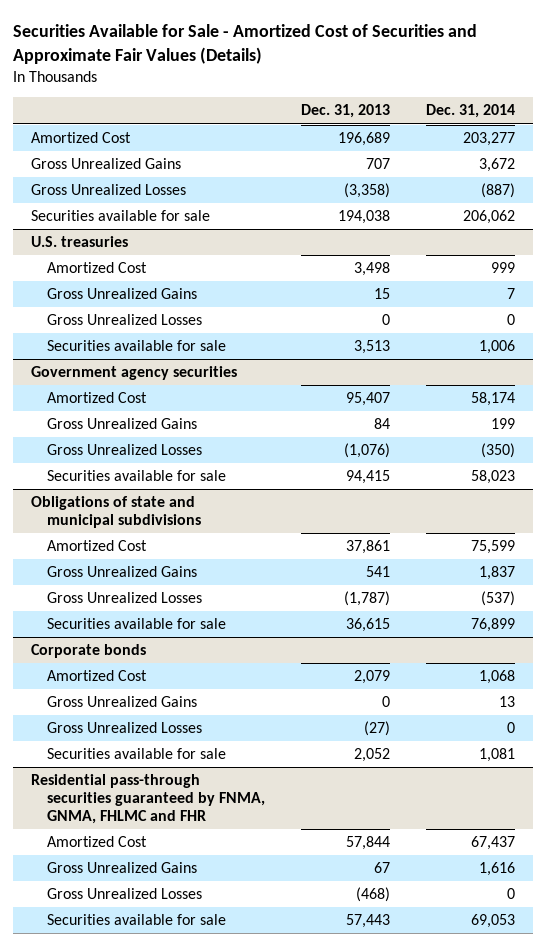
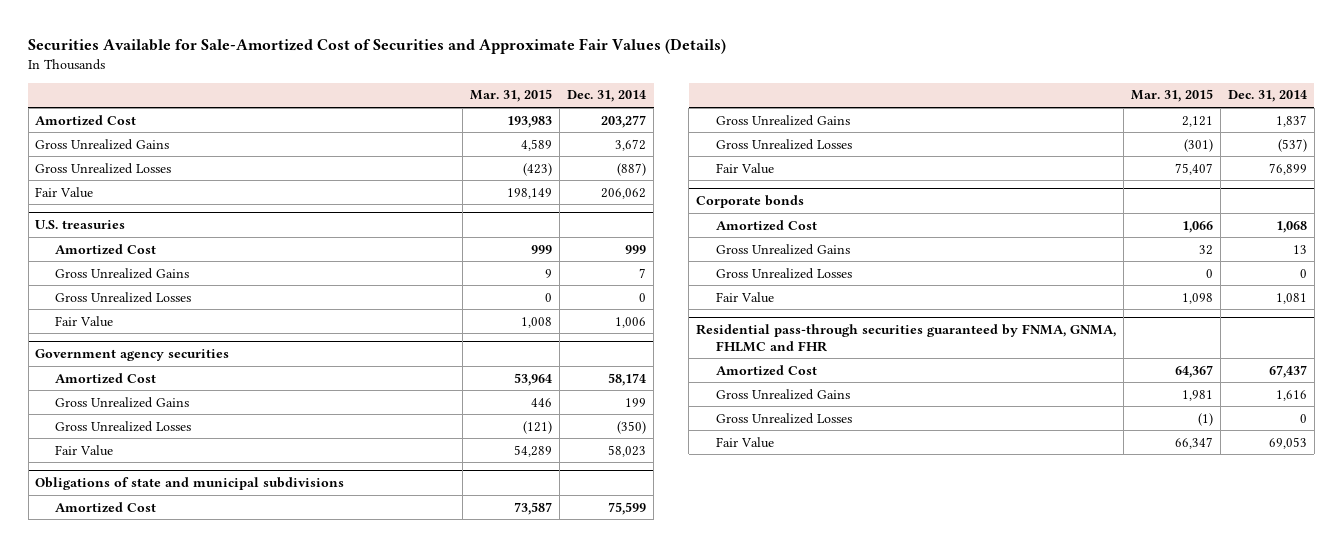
- Securities Available for Sale - Amortized Cost of Securities and Approximate Fair Values (Details)
+ Securities Available for Sale-Amortized Cost of Securities and Approximate Fair Values (Details)
- | Dec. 31, 2013 | Dec. 31, 2014
+ | Mar. 31, 2015 | Dec. 31, 2014
- Securities available for sale | 194,038 | 206,062
+ Fair Value | 198,149 | 206,062
@ U.S. treasuries
- Securities available for sale | 3,513 | 1,006
+ Fair Value | 1,008 | 1,006
@ Government agency securities
- Securities available for sale | 94,415 | 58,023
+ Fair Value | 54,289 | 58,023
@ Obligations of state and municipal subdivisions
- Securities available for sale | 36,615 | 76,899
+ Fair Value | 75,407 | 76,899
@ Corporate bonds
- Securities available for sale | 2,052 | 1,081
+ Fair Value | 1,098 | 1,081
@ Residential pass-through securities guaranteed by FNMA, GNMA, FHLMC and FHR
- Securities available for sale | 57,443 | 69,053
+ Fair Value | 66,347 | 69,053

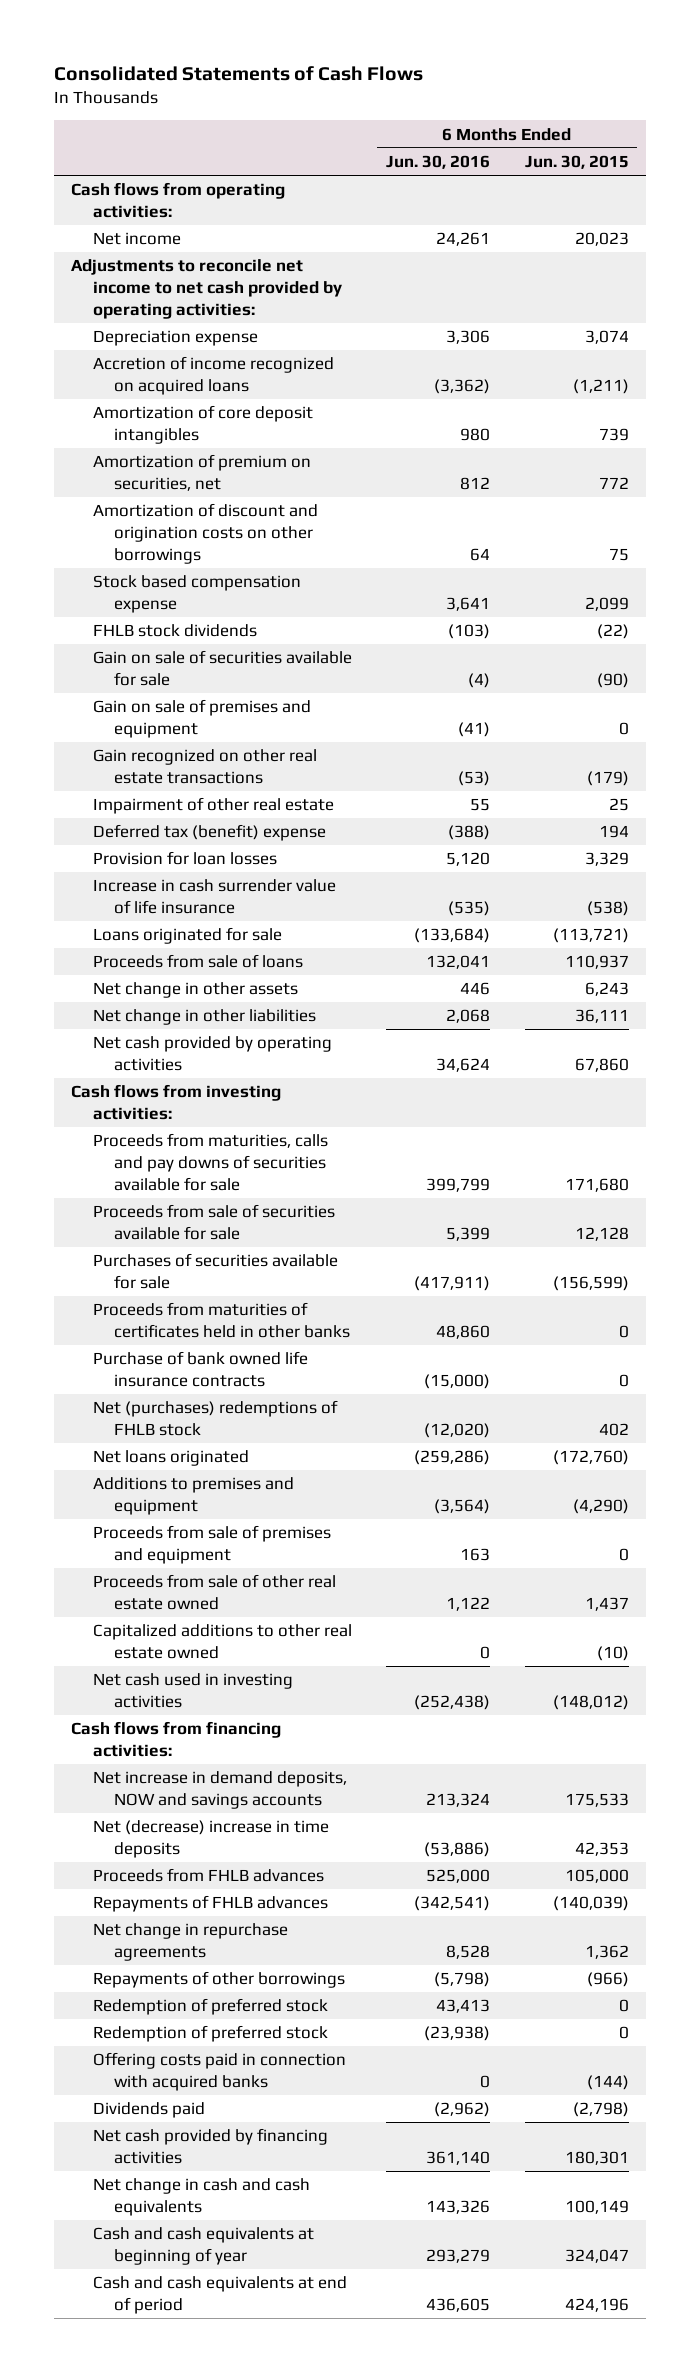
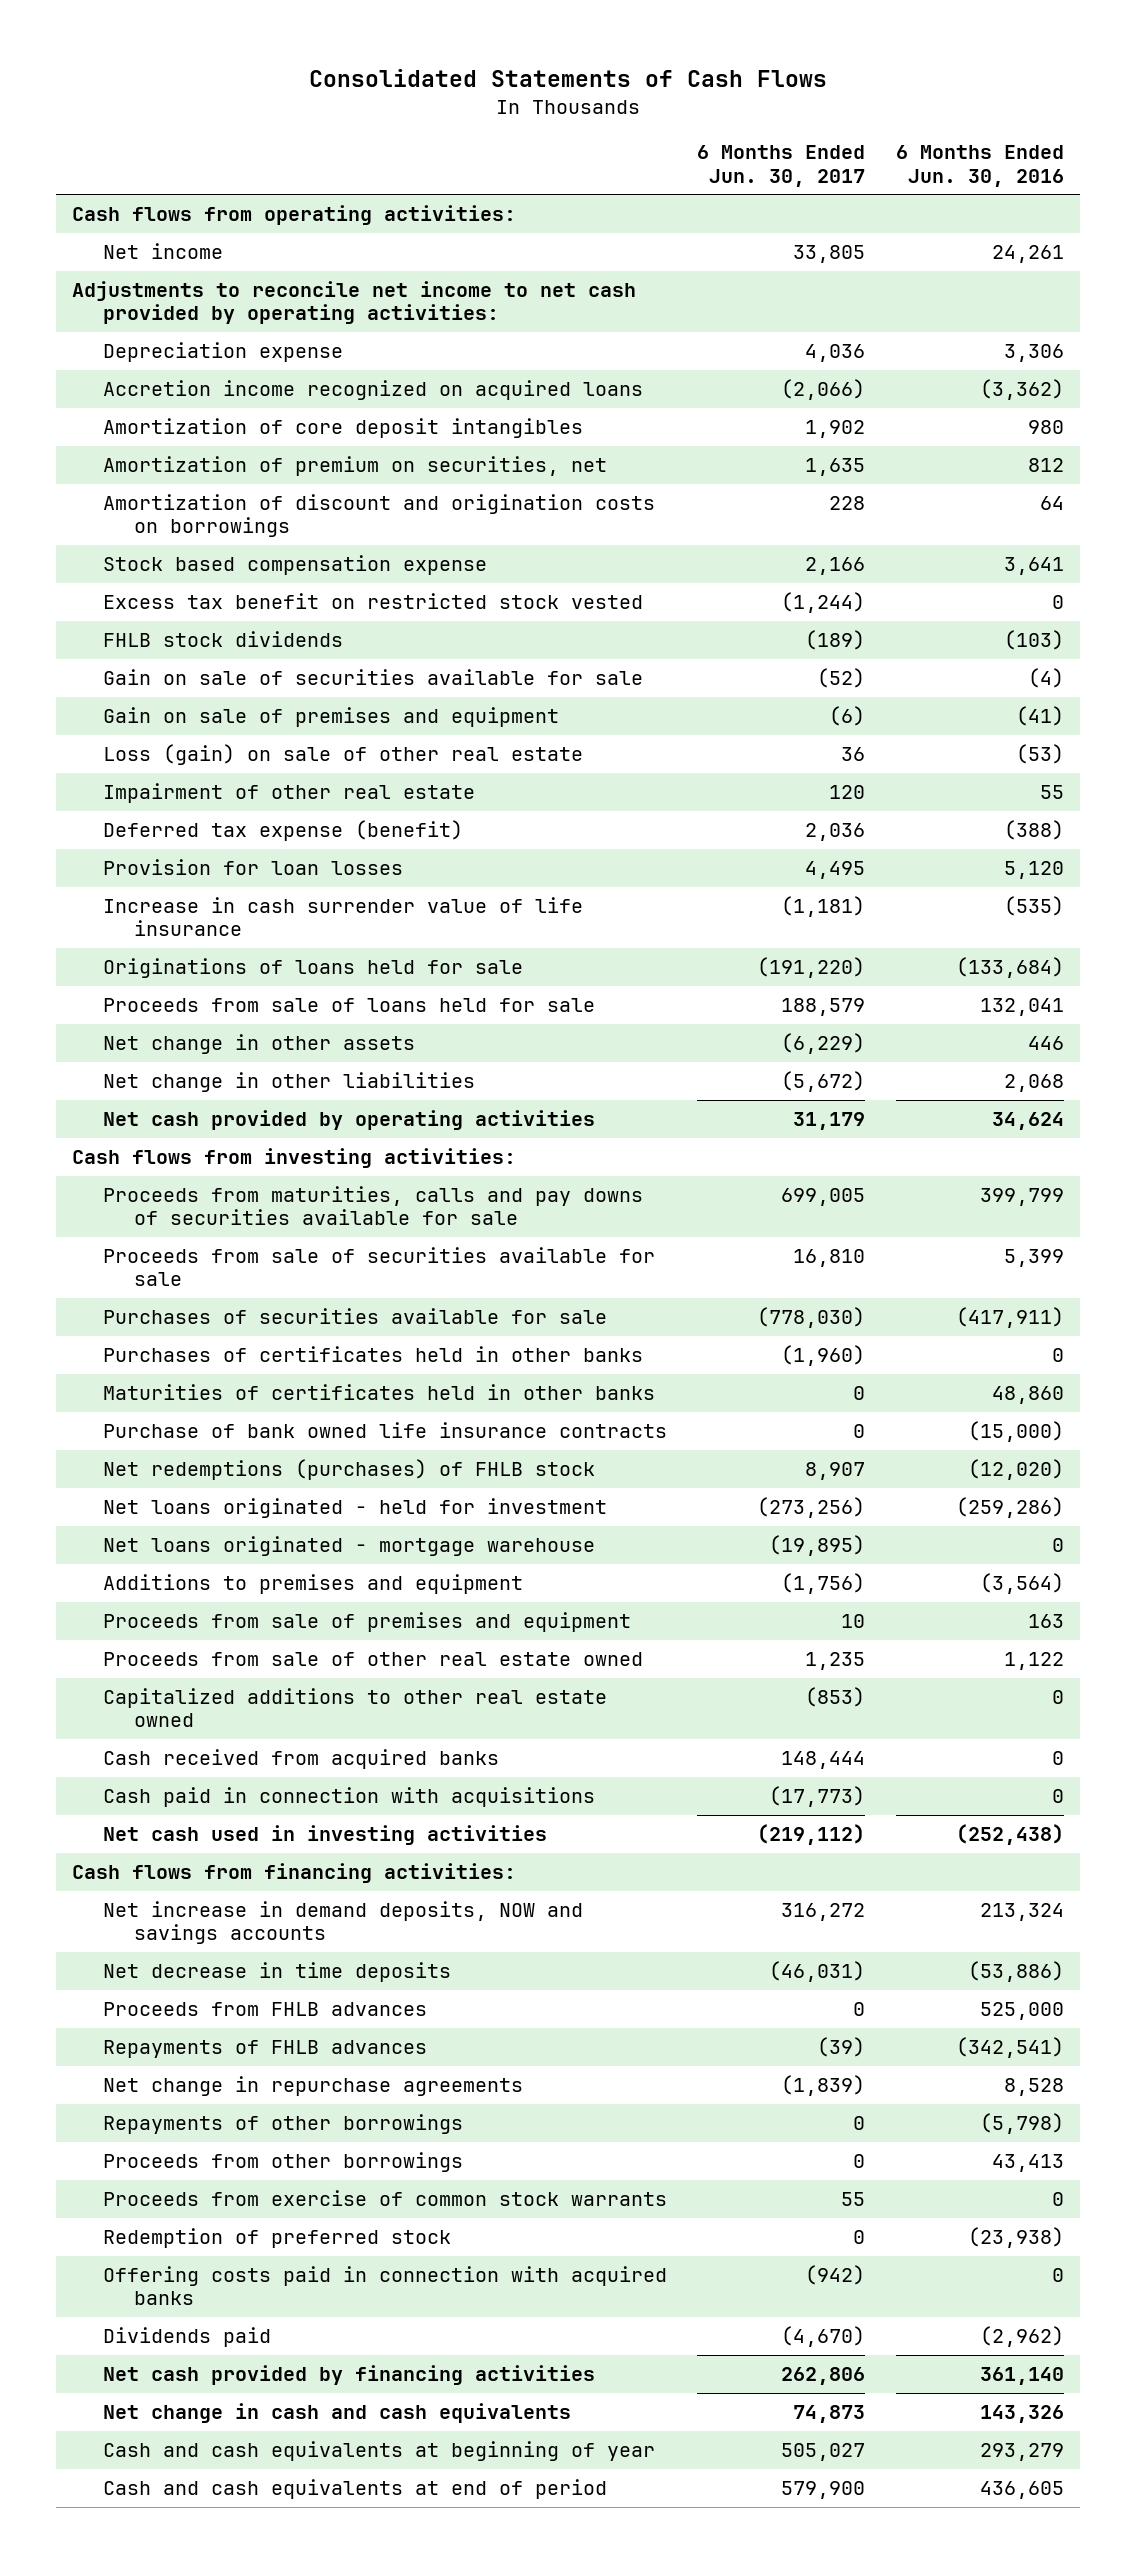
- | 6 Months Ended Jun. 30, 2016 | 6 Months Ended Jun. 30, 2015
+ | 6 Months Ended Jun. 30, 2017 | 6 Months Ended Jun. 30, 2016
- Accretion of income recognized on acquired loans | (3,362) | (1,211)
+ Accretion income recognized on acquired loans | (2,066) | (3,362)
- Amortization of discount and origination costs on other borrowings | 64 | 75
+ Amortization of discount and origination costs on borrowings | 228 | 64
+ Excess tax benefit on restricted stock vested | (1,244) | 0
- Gain recognized on other real estate transactions | (53) | (179)
+ Loss (gain) on sale of other real estate | 36 | (53)
- Deferred tax (benefit) expense | (388) | 194
+ Deferred tax expense (benefit) | 2,036 | (388)
- Loans originated for sale | (133,684) | (113,721)
- Proceeds from sale of loans | 132,041 | 110,937
+ Originations of loans held for sale | (191,220) | (133,684)
+ Proceeds from sale of loans held for sale | 188,579 | 132,041
- Proceeds from maturities of certificates held in other banks | 48,860 | 0
+ Purchases of certificates held in other banks | (1,960) | 0
+ Maturities of certificates held in other banks | 0 | 48,860
- Net (purchases) redemptions of FHLB stock | (12,020) | 402
- Net loans originated | (259,286) | (172,760)
+ Net redemptions (purchases) of FHLB stock | 8,907 | (12,020)
+ Net loans originated - held for investment | (273,256) | (259,286)
+ Net loans originated - mortgage warehouse | (19,895) | 0
+ Cash received from acquired banks | 148,444 | 0
+ Cash paid in connection with acquisitions | (17,773) | 0
- Net (decrease) increase in time deposits | (53,886) | 42,353
+ Net decrease in time deposits | (46,031) | (53,886)
- Redemption of preferred stock | 43,413 | 0
+ Proceeds from other borrowings | 0 | 43,413
+ Proceeds from exercise of common stock warrants | 55 | 0

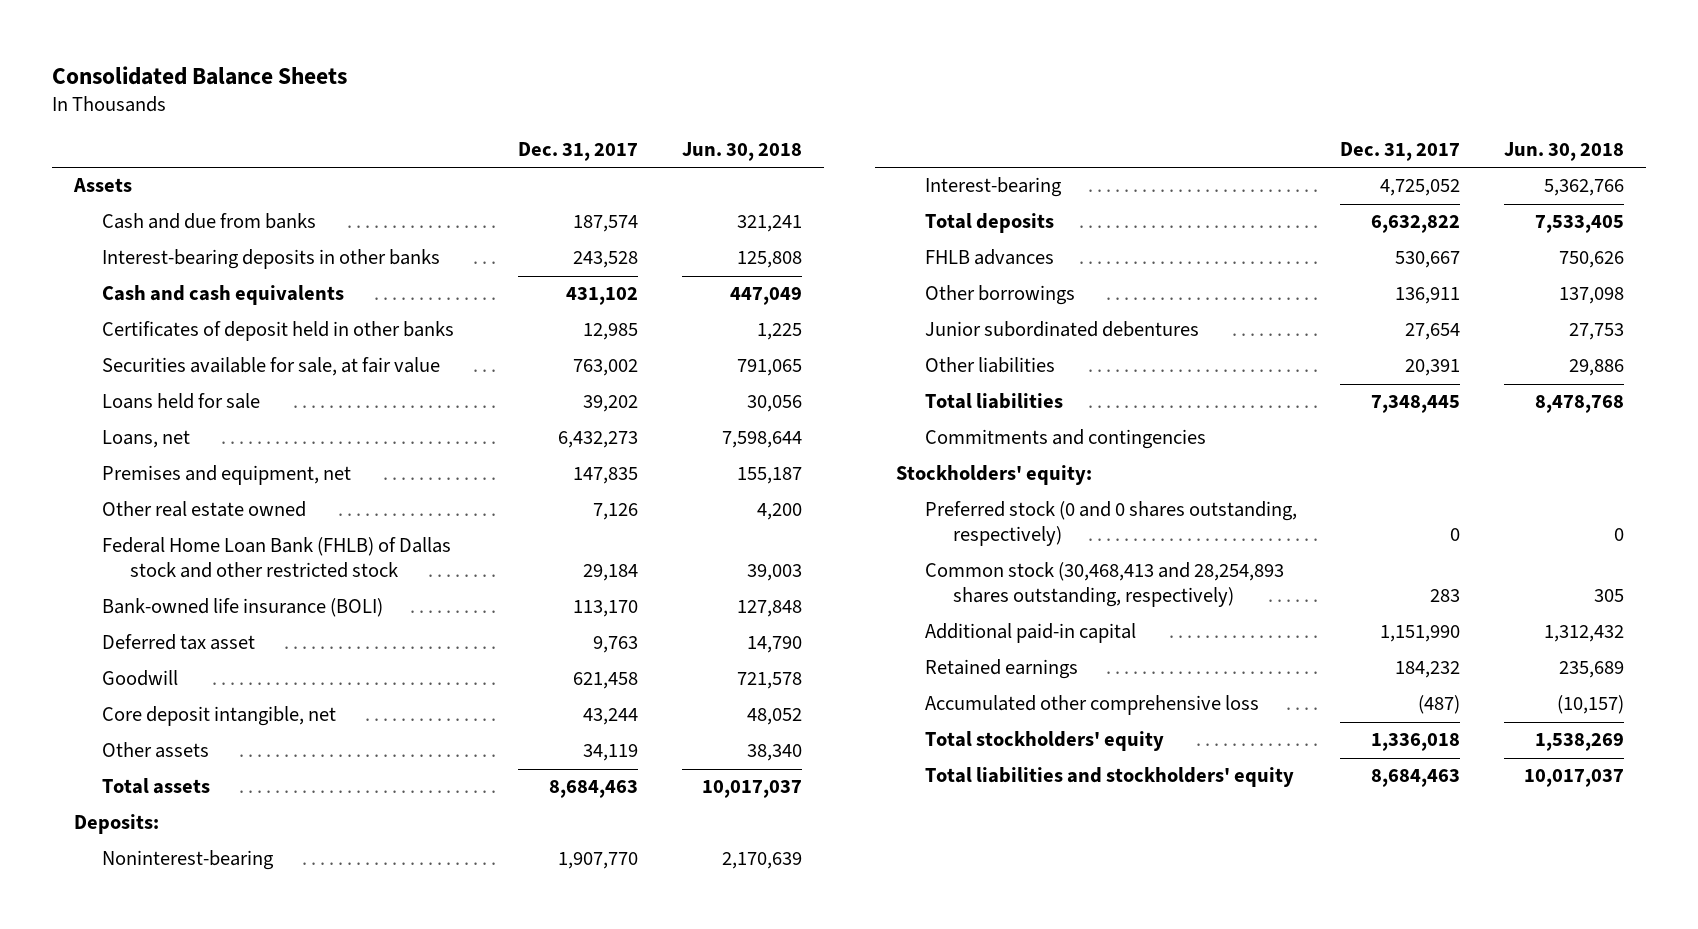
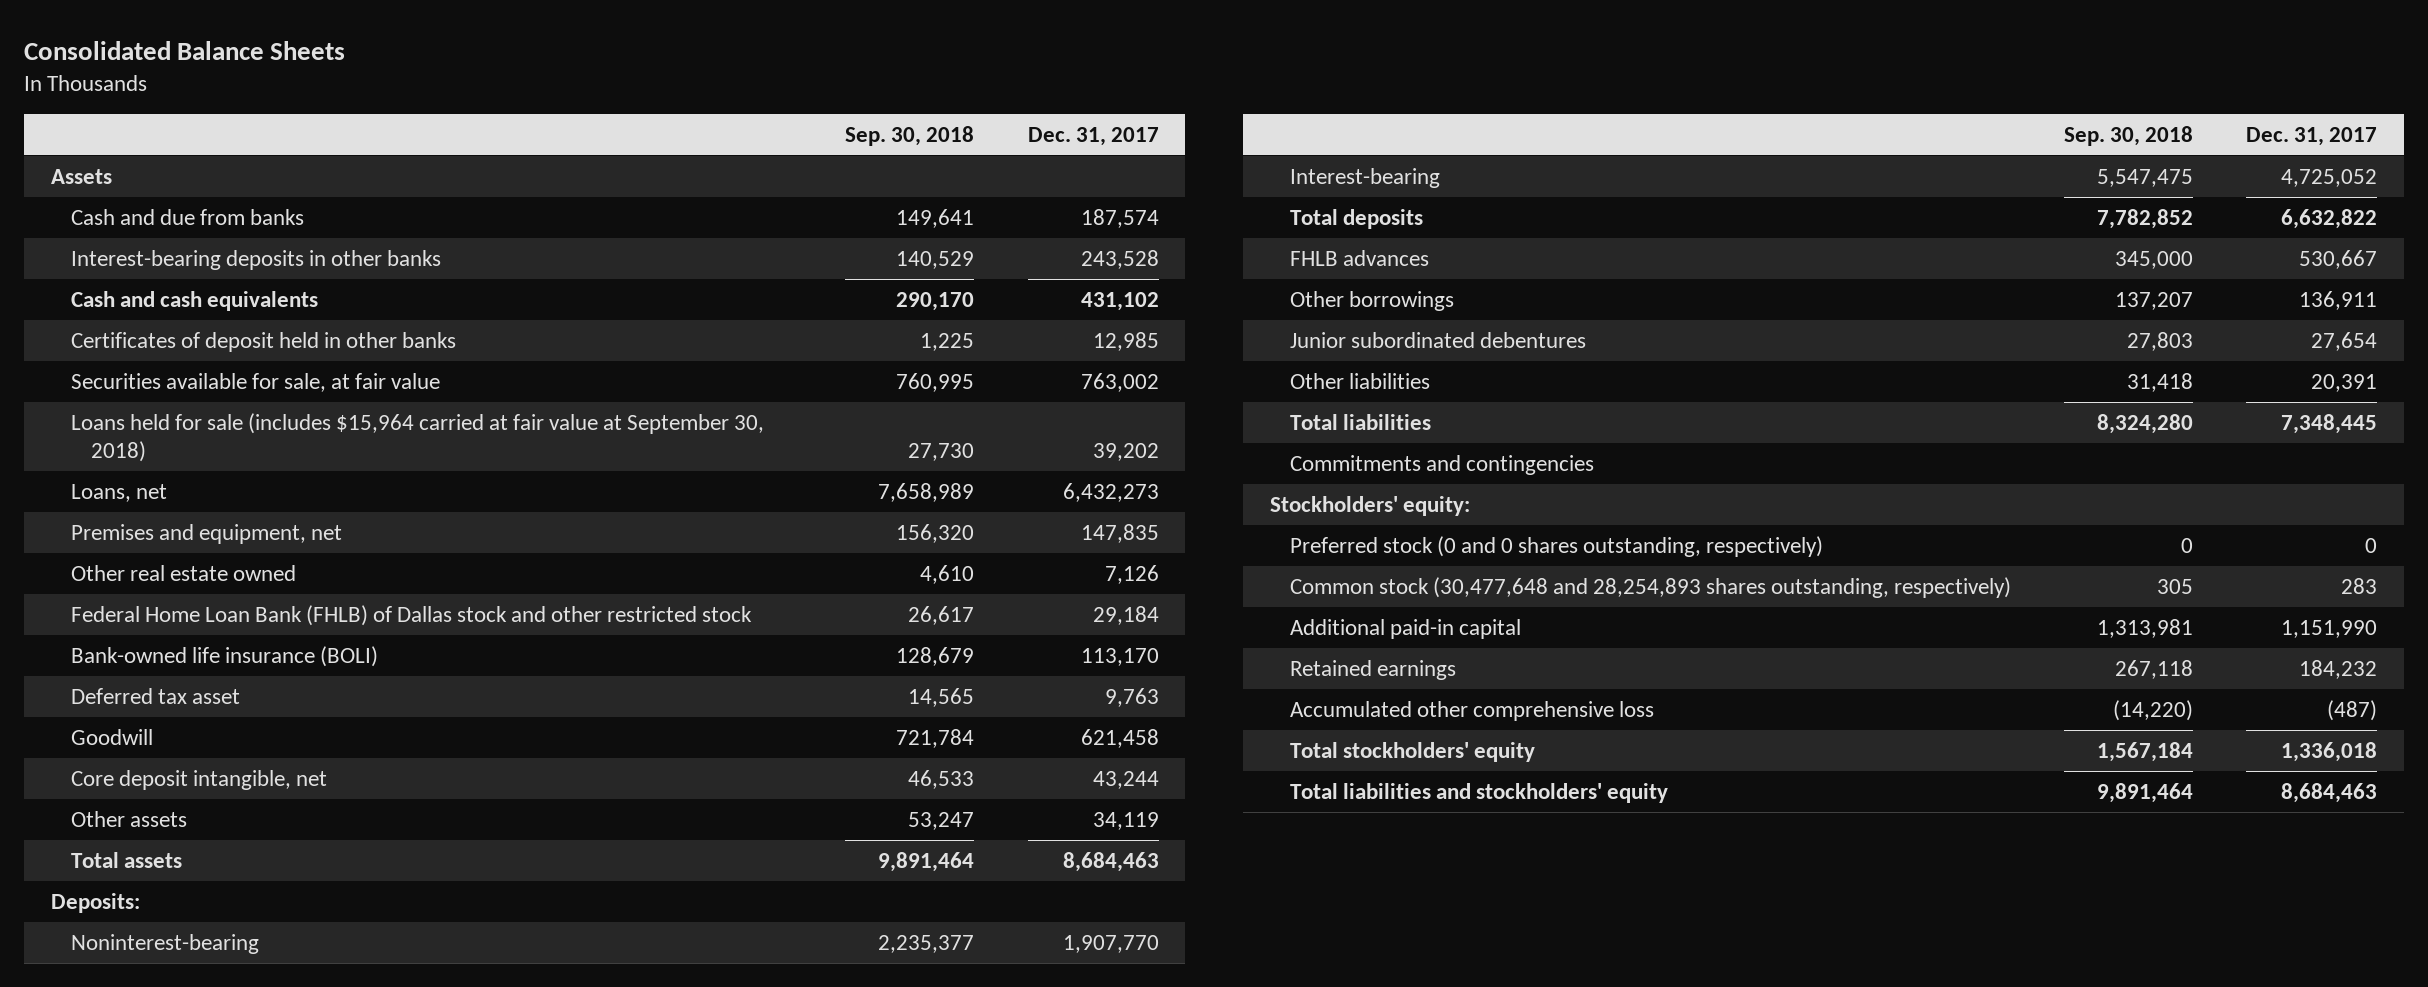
- | Dec. 31, 2017 | Jun. 30, 2018
+ | Sep. 30, 2018 | Dec. 31, 2017
- Loans held for sale | 39,202 | 30,056
+ Loans held for sale (includes $15,964 carried at fair value at September 30, 2018) | 27,730 | 39,202
- Common stock (30,468,413 and 28,254,893 shares outstanding, respectively) | 283 | 305
+ Common stock (30,477,648 and 28,254,893 shares outstanding, respectively) | 305 | 283

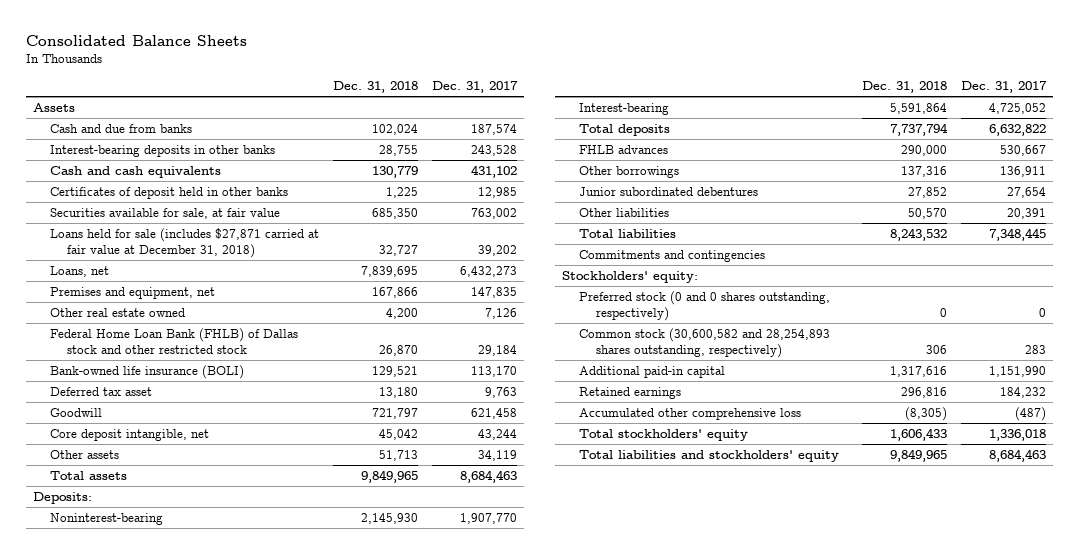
- | Sep. 30, 2018 | Dec. 31, 2017
+ | Dec. 31, 2018 | Dec. 31, 2017
- Loans held for sale (includes $15,964 carried at fair value at September 30, 2018) | 27,730 | 39,202
+ Loans held for sale (includes $27,871 carried at fair value at December 31, 2018) | 32,727 | 39,202
- Common stock (30,477,648 and 28,254,893 shares outstanding, respectively) | 305 | 283
+ Common stock (30,600,582 and 28,254,893 shares outstanding, respectively) | 306 | 283

